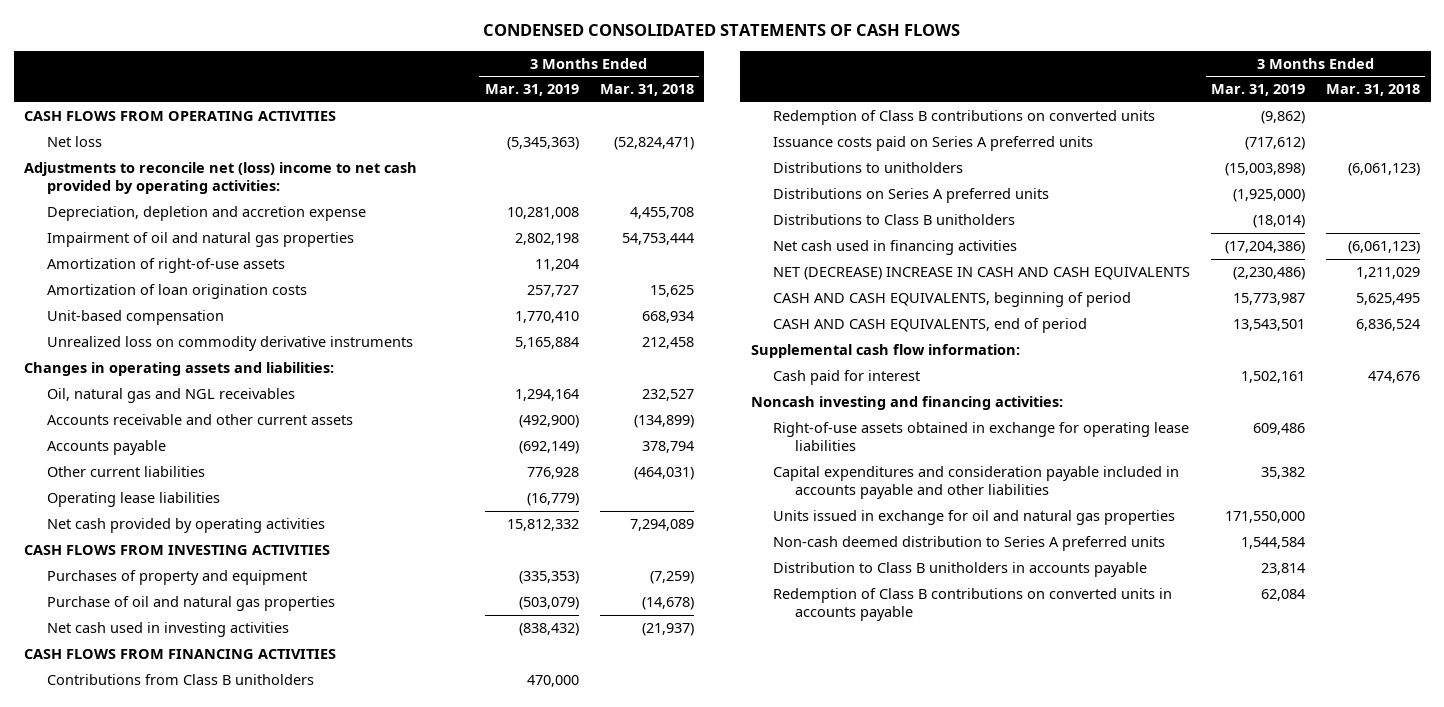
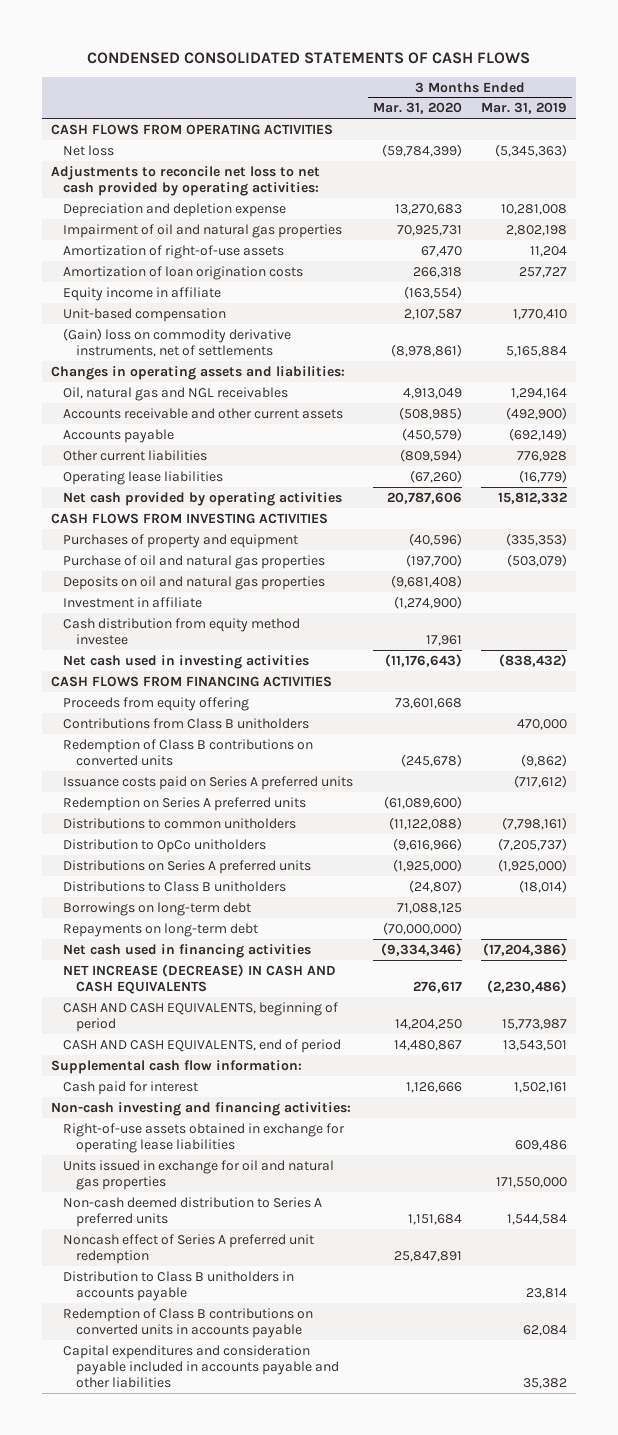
- | 3 Months Ended Mar. 31, 2019 | 3 Months Ended Mar. 31, 2018
+ | 3 Months Ended Mar. 31, 2020 | 3 Months Ended Mar. 31, 2019
- Adjustments to reconcile net (loss) income to net cash provided by operating activities:
- Depreciation, depletion and accretion expense | 10,281,008 | 4,455,708
+ Adjustments to reconcile net loss to net cash provided by operating activities:
+ Depreciation and depletion expense | 13,270,683 | 10,281,008
+ Equity income in affiliate | (163,554) |
- Unrealized loss on commodity derivative instruments | 5,165,884 | 212,458
+ (Gain) loss on commodity derivative instruments, net of settlements | (8,978,861) | 5,165,884
+ Deposits on oil and natural gas properties | (9,681,408) |
+ Investment in affiliate | (1,274,900) |
+ Cash distribution from equity method investee | 17,961 |
+ Proceeds from equity offering | 73,601,668 |
- Distributions to unitholders | (15,003,898) | (6,061,123)
+ Redemption on Series A preferred units | (61,089,600) |
+ Distributions to common unitholders | (11,122,088) | (7,798,161)
+ Distribution to OpCo unitholders | (9,616,966) | (7,205,737)
+ Borrowings on long-term debt | 71,088,125 |
+ Repayments on long-term debt | (70,000,000) |
- NET (DECREASE) INCREASE IN CASH AND CASH EQUIVALENTS | (2,230,486) | 1,211,029
+ NET INCREASE (DECREASE) IN CASH AND CASH EQUIVALENTS | 276,617 | (2,230,486)
- Noncash investing and financing activities:
+ Non-cash investing and financing activities:
+ Noncash effect of Series A preferred unit redemption | 25,847,891 |
moved down: Capital expenditures and consideration payable included in accounts payable and other liabilities | | 35,382

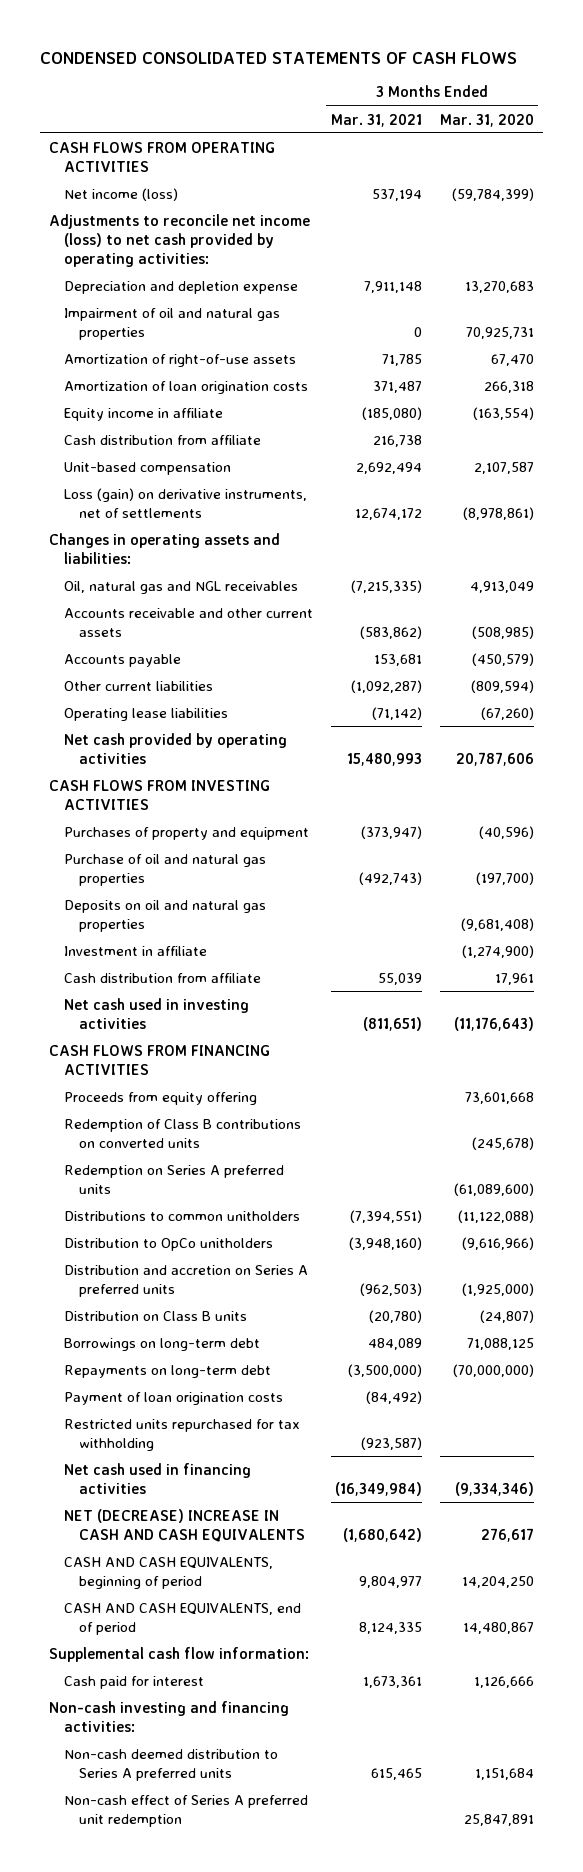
- | 3 Months Ended Mar. 31, 2020 | 3 Months Ended Mar. 31, 2019
+ | 3 Months Ended Mar. 31, 2021 | 3 Months Ended Mar. 31, 2020
- Net loss | (59,784,399) | (5,345,363)
- Adjustments to reconcile net loss to net cash provided by operating activities:
+ Net income (loss) | 537,194 | (59,784,399)
+ Adjustments to reconcile net income (loss) to net cash provided by operating activities:
+ Cash distribution from affiliate | 216,738 |
- (Gain) loss on commodity derivative instruments, net of settlements | (8,978,861) | 5,165,884
+ Loss (gain) on derivative instruments, net of settlements | 12,674,172 | (8,978,861)
- Cash distribution from equity method investee | 17,961 |
+ Cash distribution from affiliate | 55,039 | 17,961
- Contributions from Class B unitholders | | 470,000
- Issuance costs paid on Series A preferred units | | (717,612)
- Distributions on Series A preferred units | (1,925,000) | (1,925,000)
- Distributions to Class B unitholders | (24,807) | (18,014)
+ Distribution and accretion on Series A preferred units | (962,503) | (1,925,000)
+ Distribution on Class B units | (20,780) | (24,807)
+ Payment of loan origination costs | (84,492) |
+ Restricted units repurchased for tax withholding | (923,587) |
- NET INCREASE (DECREASE) IN CASH AND CASH EQUIVALENTS | 276,617 | (2,230,486)
+ NET (DECREASE) INCREASE IN CASH AND CASH EQUIVALENTS | (1,680,642) | 276,617
- Right-of-use assets obtained in exchange for operating lease liabilities | | 609,486
- Units issued in exchange for oil and natural gas properties | | 171,550,000
- Noncash effect of Series A preferred unit redemption | 25,847,891 |
- Distribution to Class B unitholders in accounts payable | | 23,814
- Redemption of Class B contributions on converted units in accounts payable | | 62,084
- Capital expenditures and consideration payable included in accounts payable and other liabilities | | 35,382
+ Non-cash effect of Series A preferred unit redemption | | 25,847,891

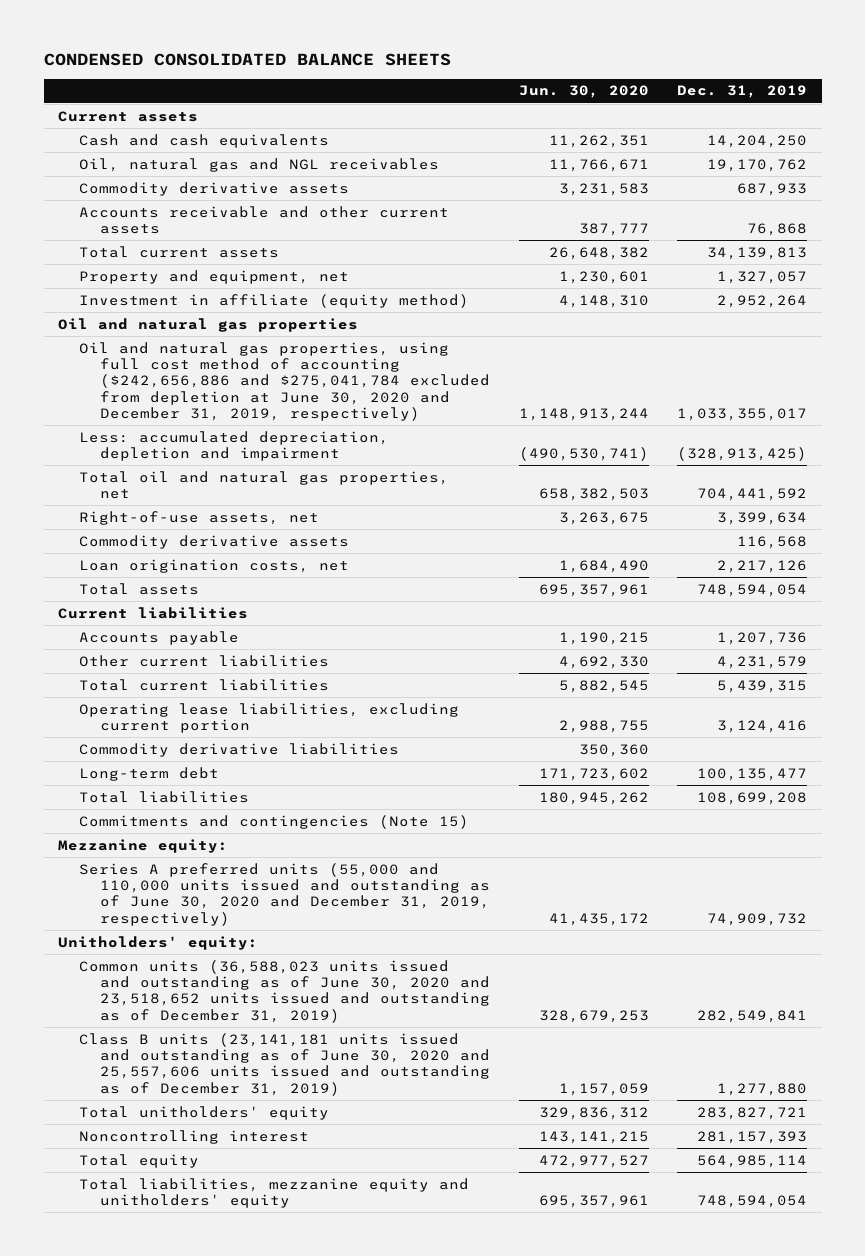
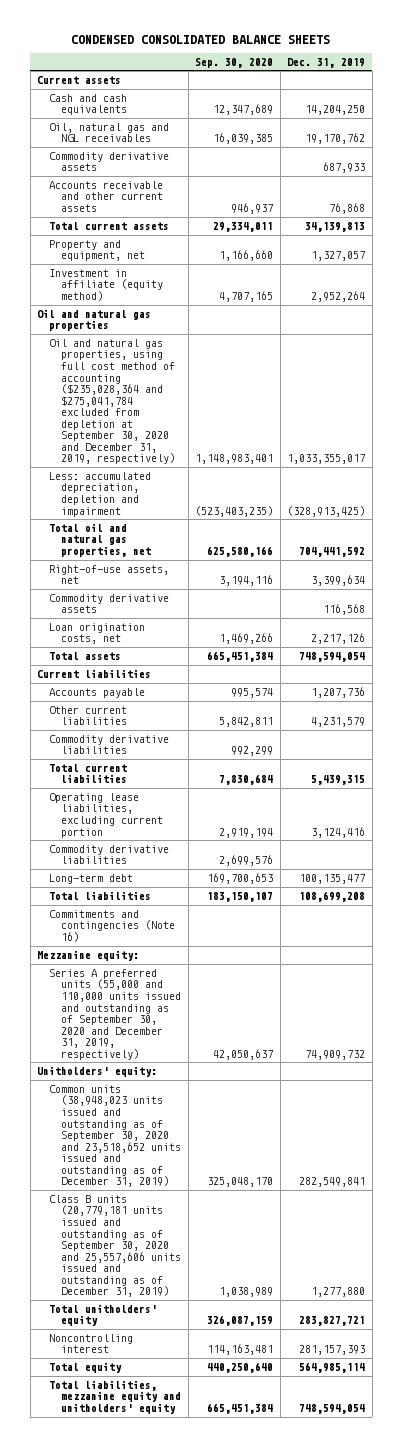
- | Jun. 30, 2020 | Dec. 31, 2019
+ | Sep. 30, 2020 | Dec. 31, 2019
- Oil and natural gas properties, using full cost method of accounting ($242,656,886 and $275,041,784 excluded from depletion at June 30, 2020 and December 31, 2019, respectively) | 1,148,913,244 | 1,033,355,017
+ Oil and natural gas properties, using full cost method of accounting ($235,028,364 and $275,041,784 excluded from depletion at September 30, 2020 and December 31, 2019, respectively) | 1,148,983,401 | 1,033,355,017
+ Commodity derivative liabilities | 992,299 |
- Commitments and contingencies (Note 15)
+ Commitments and contingencies (Note 16)
- Series A preferred units (55,000 and 110,000 units issued and outstanding as of June 30, 2020 and December 31, 2019, respectively) | 41,435,172 | 74,909,732
+ Series A preferred units (55,000 and 110,000 units issued and outstanding as of September 30, 2020 and December 31, 2019, respectively) | 42,050,637 | 74,909,732
- Common units (36,588,023 units issued and outstanding as of June 30, 2020 and 23,518,652 units issued and outstanding as of December 31, 2019) | 328,679,253 | 282,549,841
- Class B units (23,141,181 units issued and outstanding as of June 30, 2020 and 25,557,606 units issued and outstanding as of December 31, 2019) | 1,157,059 | 1,277,880
+ Common units (38,948,023 units issued and outstanding as of September 30, 2020 and 23,518,652 units issued and outstanding as of December 31, 2019) | 325,048,170 | 282,549,841
+ Class B units (20,779,181 units issued and outstanding as of September 30, 2020 and 25,557,606 units issued and outstanding as of December 31, 2019) | 1,038,989 | 1,277,880

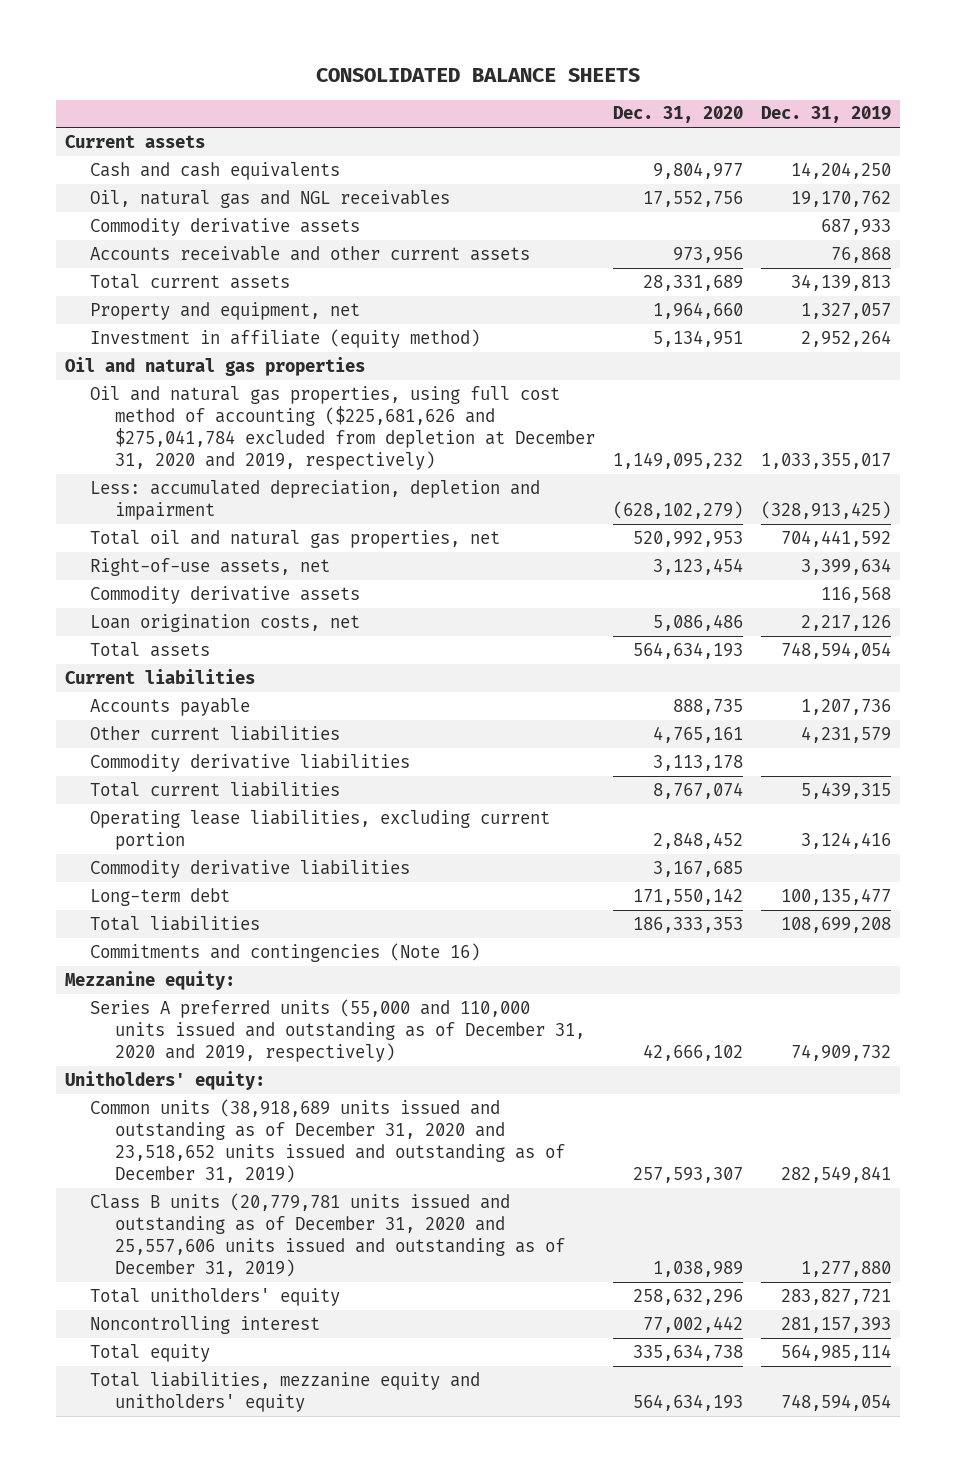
- CONDENSED CONSOLIDATED BALANCE SHEETS
+ CONSOLIDATED BALANCE SHEETS
- | Sep. 30, 2020 | Dec. 31, 2019
+ | Dec. 31, 2020 | Dec. 31, 2019
- Oil and natural gas properties, using full cost method of accounting ($235,028,364 and $275,041,784 excluded from depletion at September 30, 2020 and December 31, 2019, respectively) | 1,148,983,401 | 1,033,355,017
+ Oil and natural gas properties, using full cost method of accounting ($225,681,626 and $275,041,784 excluded from depletion at December 31, 2020 and 2019, respectively) | 1,149,095,232 | 1,033,355,017
- Series A preferred units (55,000 and 110,000 units issued and outstanding as of September 30, 2020 and December 31, 2019, respectively) | 42,050,637 | 74,909,732
+ Series A preferred units (55,000 and 110,000 units issued and outstanding as of December 31, 2020 and 2019, respectively) | 42,666,102 | 74,909,732
- Common units (38,948,023 units issued and outstanding as of September 30, 2020 and 23,518,652 units issued and outstanding as of December 31, 2019) | 325,048,170 | 282,549,841
- Class B units (20,779,181 units issued and outstanding as of September 30, 2020 and 25,557,606 units issued and outstanding as of December 31, 2019) | 1,038,989 | 1,277,880
+ Common units (38,918,689 units issued and outstanding as of December 31, 2020 and 23,518,652 units issued and outstanding as of December 31, 2019) | 257,593,307 | 282,549,841
+ Class B units (20,779,781 units issued and outstanding as of December 31, 2020 and 25,557,606 units issued and outstanding as of December 31, 2019) | 1,038,989 | 1,277,880

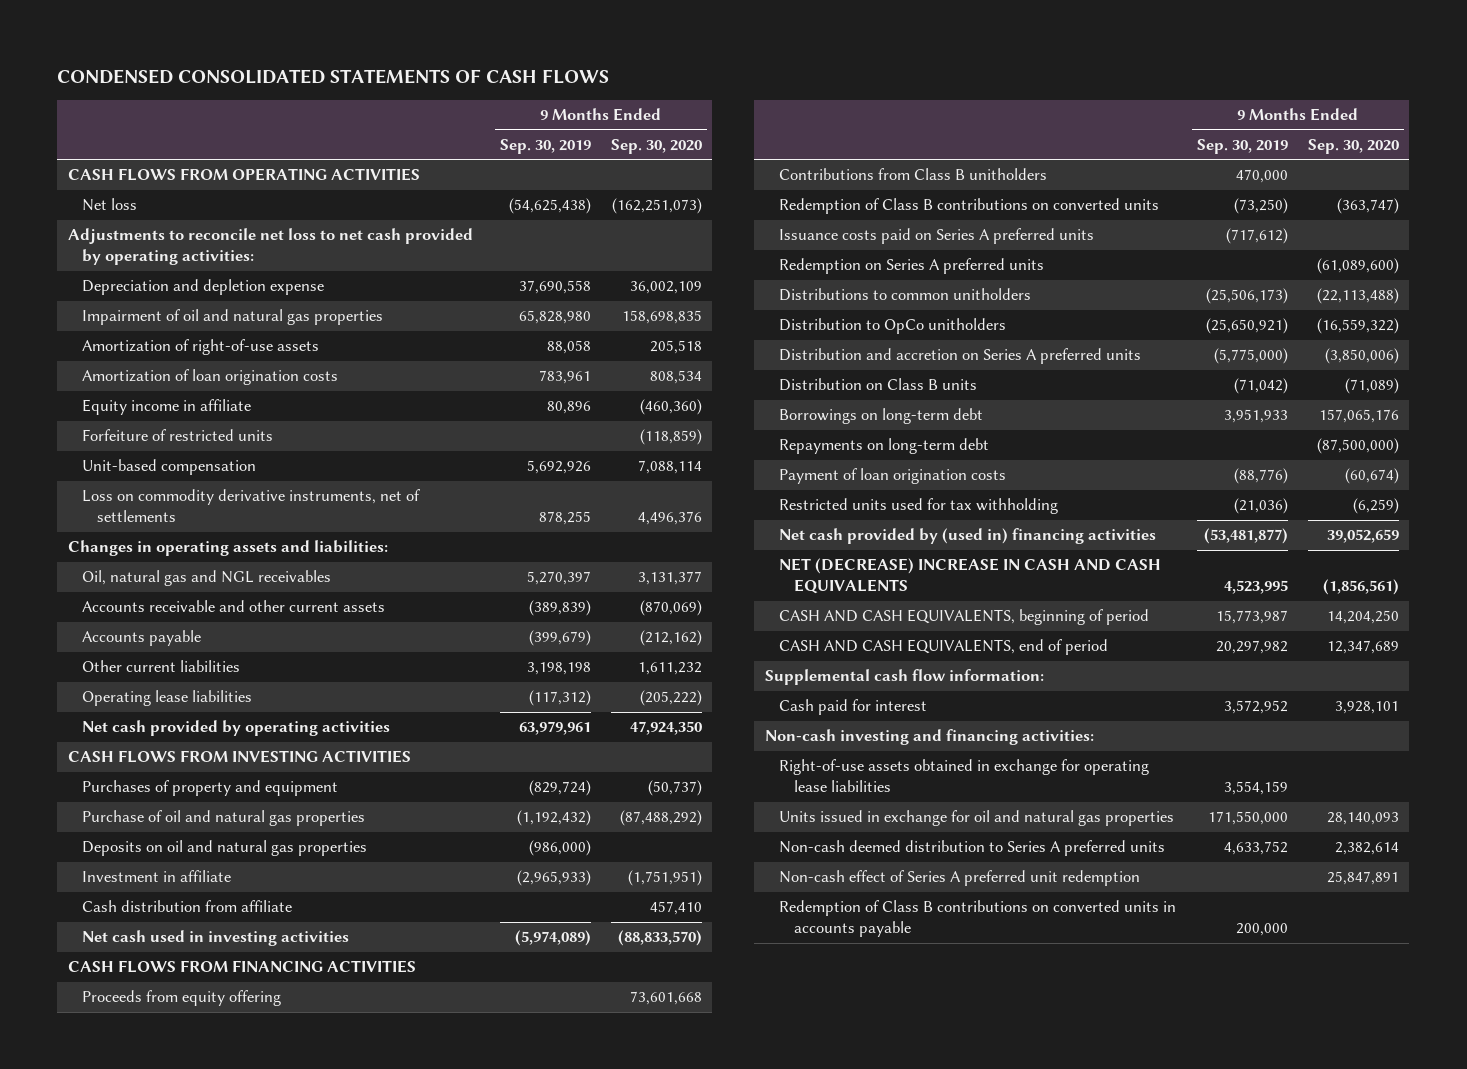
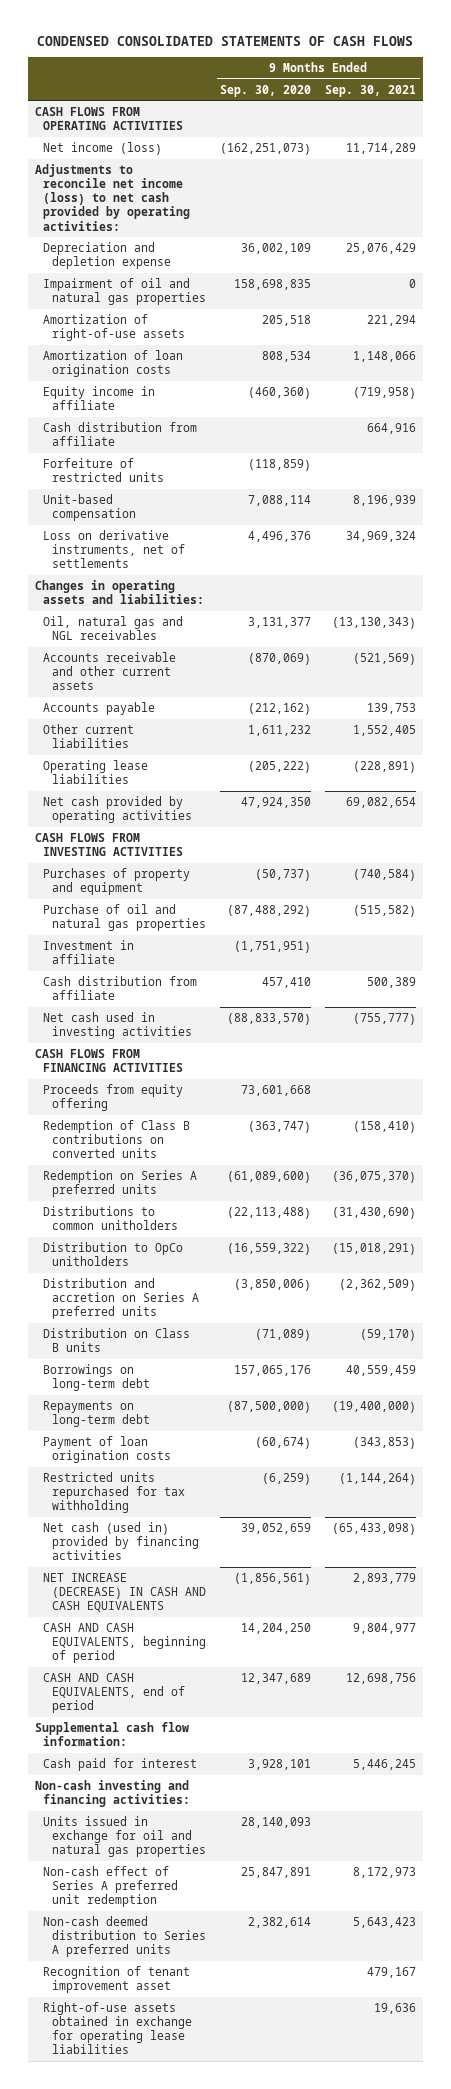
- | 9 Months Ended Sep. 30, 2019 | 9 Months Ended Sep. 30, 2020
+ | 9 Months Ended Sep. 30, 2020 | 9 Months Ended Sep. 30, 2021
- Net loss | (54,625,438) | (162,251,073)
- Adjustments to reconcile net loss to net cash provided by operating activities:
+ Net income (loss) | (162,251,073) | 11,714,289
+ Adjustments to reconcile net income (loss) to net cash provided by operating activities:
+ Cash distribution from affiliate | | 664,916
- Loss on commodity derivative instruments, net of settlements | 878,255 | 4,496,376
+ Loss on derivative instruments, net of settlements | 4,496,376 | 34,969,324
- Deposits on oil and natural gas properties | (986,000) |
- Contributions from Class B unitholders | 470,000 |
- Issuance costs paid on Series A preferred units | (717,612) |
- Restricted units used for tax withholding | (21,036) | (6,259)
- Net cash provided by (used in) financing activities | (53,481,877) | 39,052,659
- NET (DECREASE) INCREASE IN CASH AND CASH EQUIVALENTS | 4,523,995 | (1,856,561)
+ Restricted units repurchased for tax withholding | (6,259) | (1,144,264)
+ Net cash (used in) provided by financing activities | 39,052,659 | (65,433,098)
+ NET INCREASE (DECREASE) IN CASH AND CASH EQUIVALENTS | (1,856,561) | 2,893,779
- Redemption of Class B contributions on converted units in accounts payable | 200,000 |
moved down: Non-cash deemed distribution to Series A preferred units | 2,382,614 | 5,643,423
+ Recognition of tenant improvement asset | | 479,167
moved down: Right-of-use assets obtained in exchange for operating lease liabilities | | 19,636

